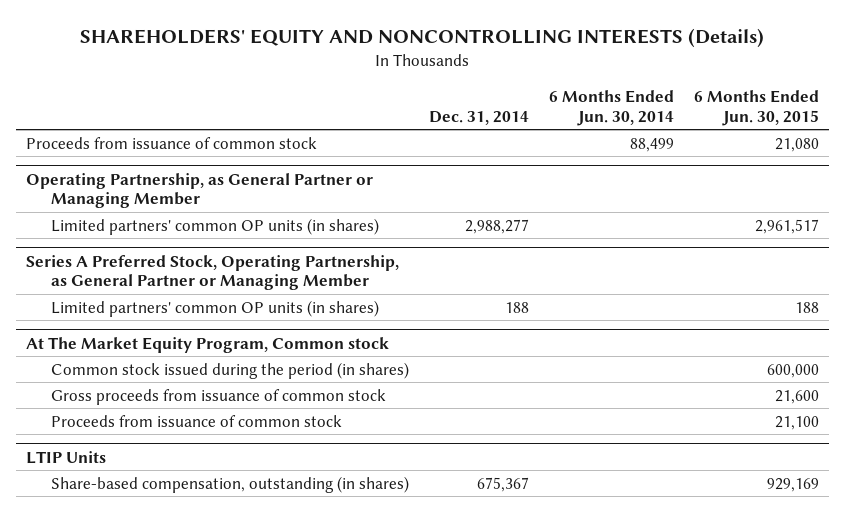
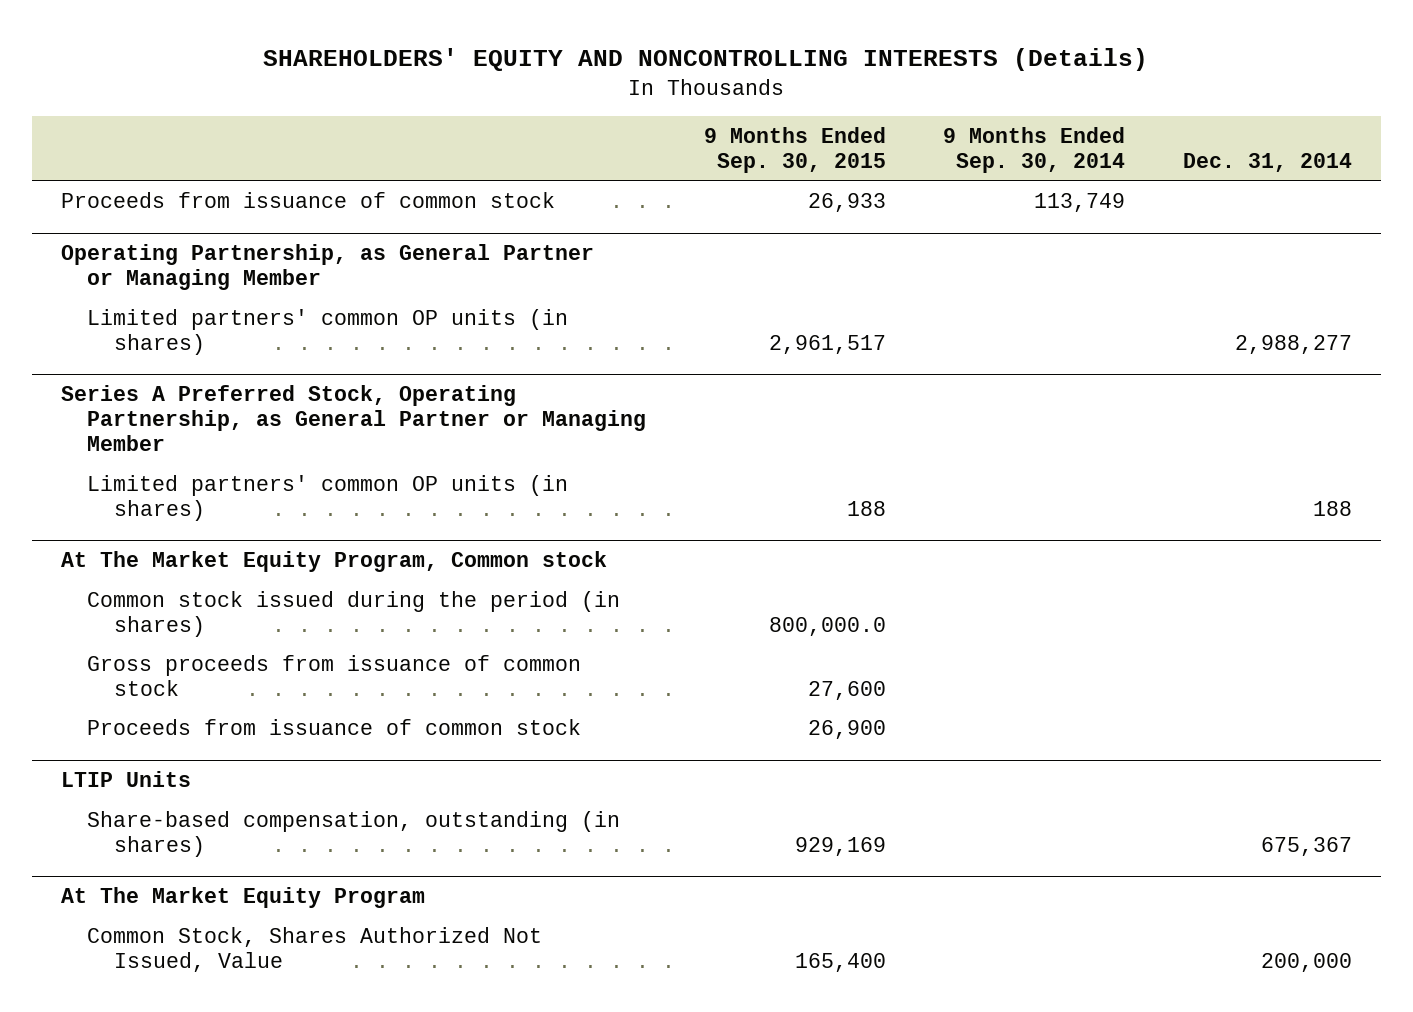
- | Dec. 31, 2014 | 6 Months Ended Jun. 30, 2014 | 6 Months Ended Jun. 30, 2015
+ | 9 Months Ended Sep. 30, 2015 | 9 Months Ended Sep. 30, 2014 | Dec. 31, 2014
+ At The Market Equity Program
+ Common Stock, Shares Authorized Not Issued, Value | 165,400 | | 200,000

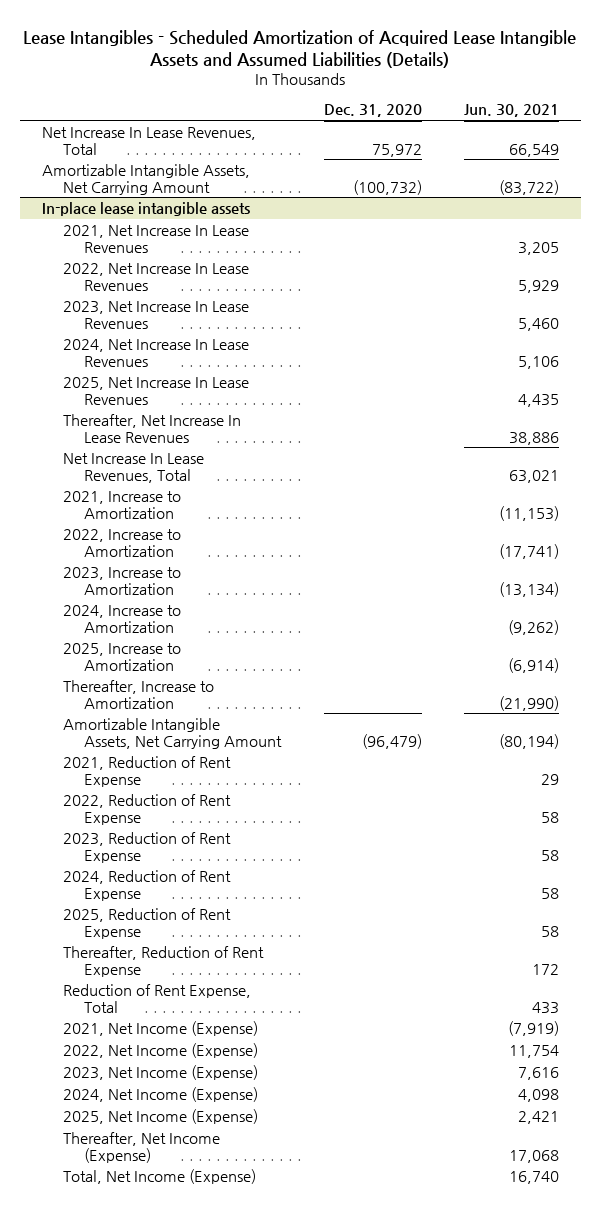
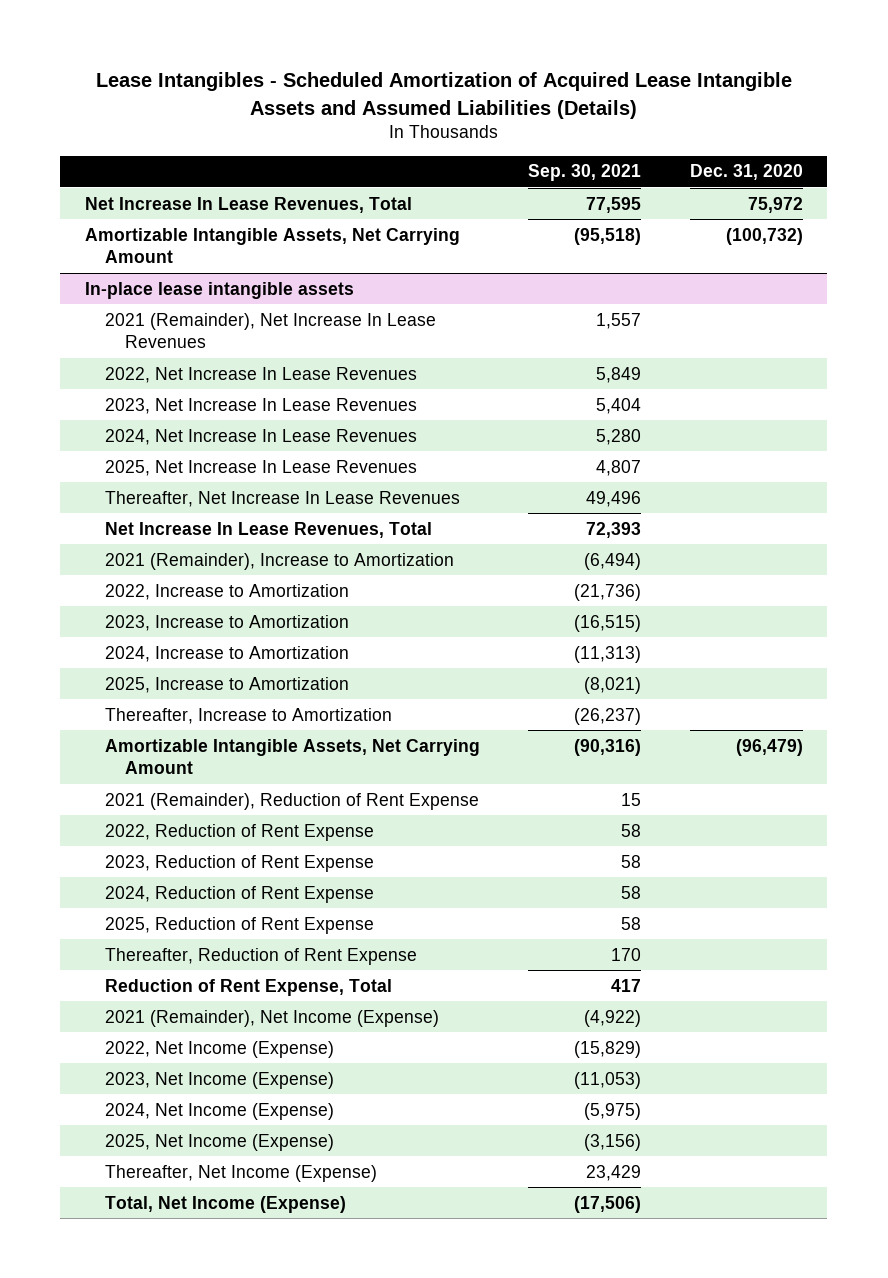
- | Dec. 31, 2020 | Jun. 30, 2021
+ | Sep. 30, 2021 | Dec. 31, 2020
@ In-place lease intangible assets
- 2021, Net Increase In Lease Revenues | | 3,205
+ 2021 (Remainder), Net Increase In Lease Revenues | 1,557 |
- 2021, Increase to Amortization | | (11,153)
+ 2021 (Remainder), Increase to Amortization | (6,494) |
- 2021, Reduction of Rent Expense | | 29
+ 2021 (Remainder), Reduction of Rent Expense | 15 |
- 2021, Net Income (Expense) | | (7,919)
+ 2021 (Remainder), Net Income (Expense) | (4,922) |

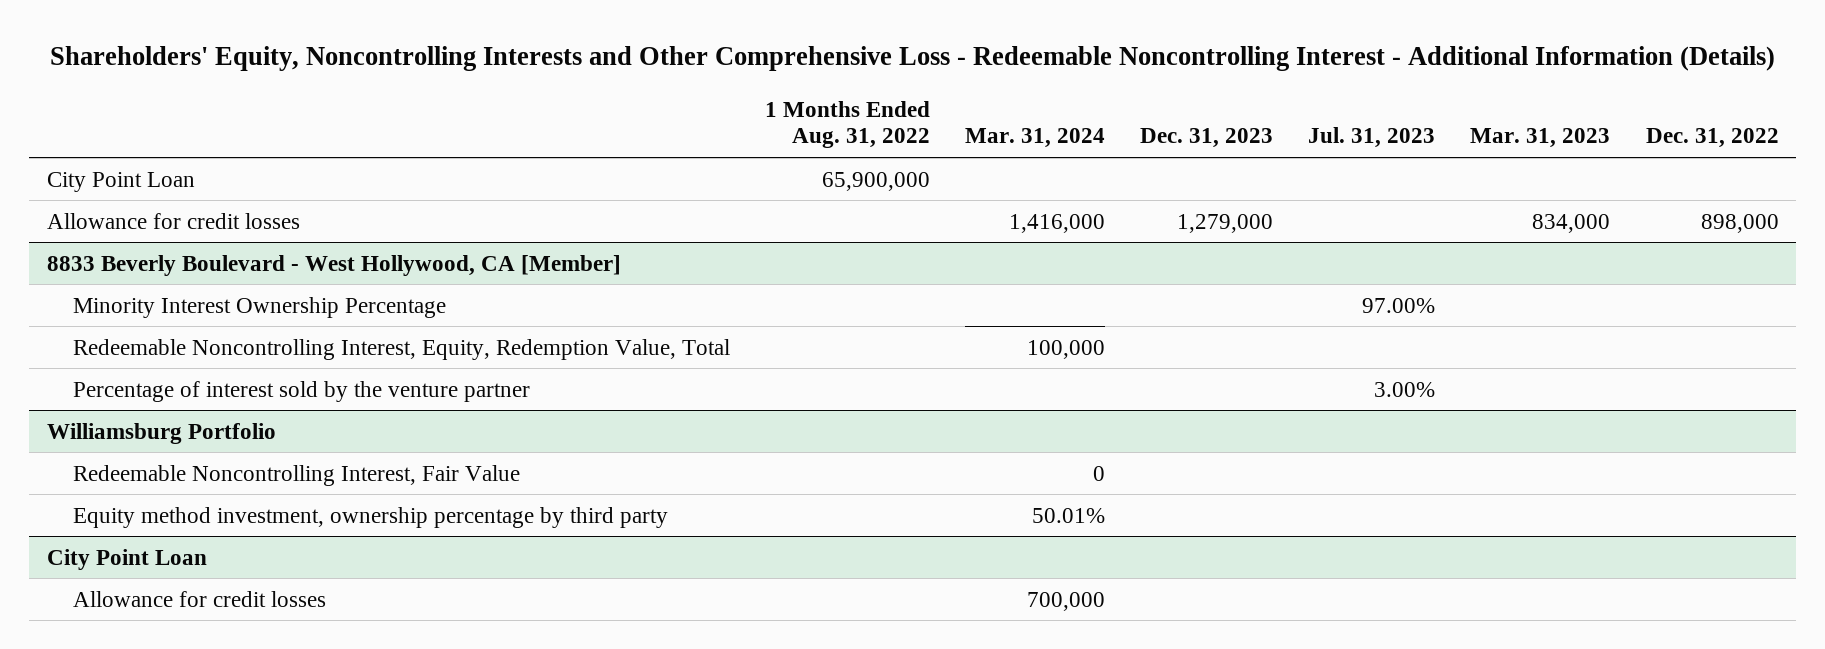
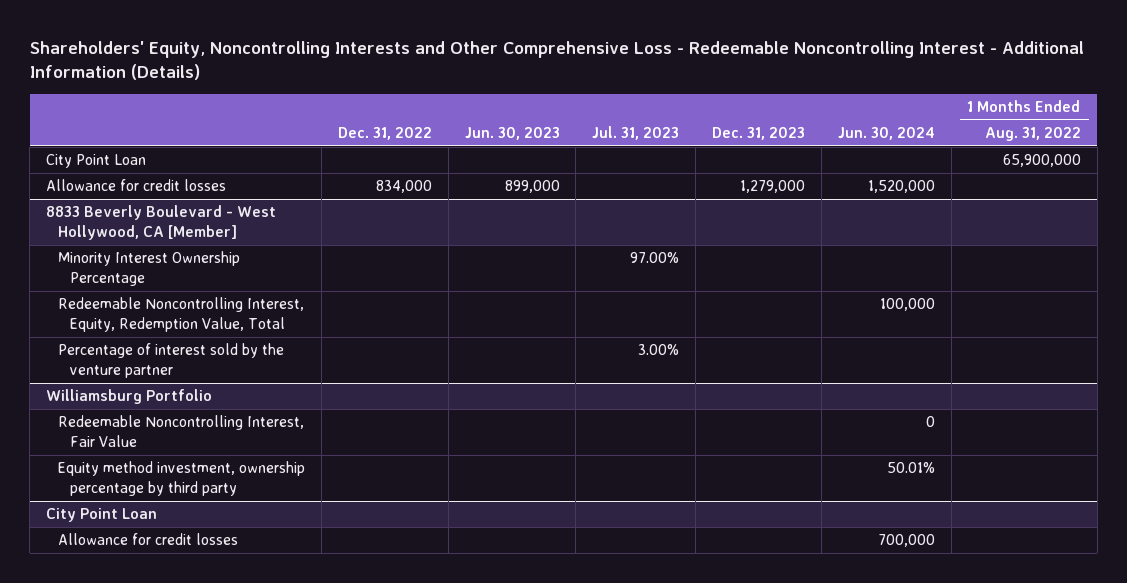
- | 1 Months Ended Aug. 31, 2022 | Mar. 31, 2024 | Dec. 31, 2023 | Jul. 31, 2023 | Mar. 31, 2023 | Dec. 31, 2022
+ | Dec. 31, 2022 | Jun. 30, 2023 | Jul. 31, 2023 | Dec. 31, 2023 | Jun. 30, 2024 | 1 Months Ended Aug. 31, 2022
- Allowance for credit losses | | 1,416,000 | 1,279,000 | | 834,000 | 898,000
+ Allowance for credit losses | 834,000 | 899,000 | | 1,279,000 | 1,520,000 |

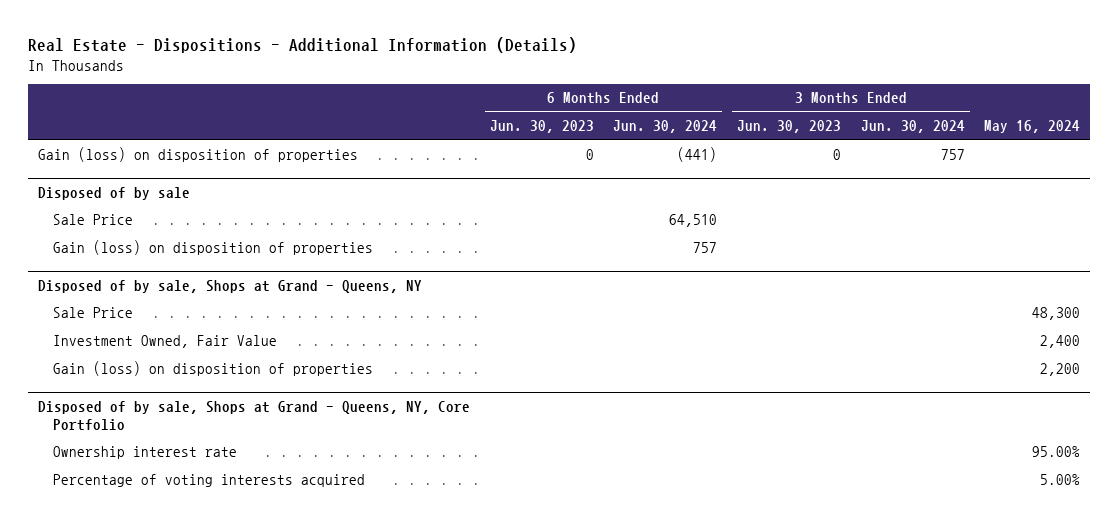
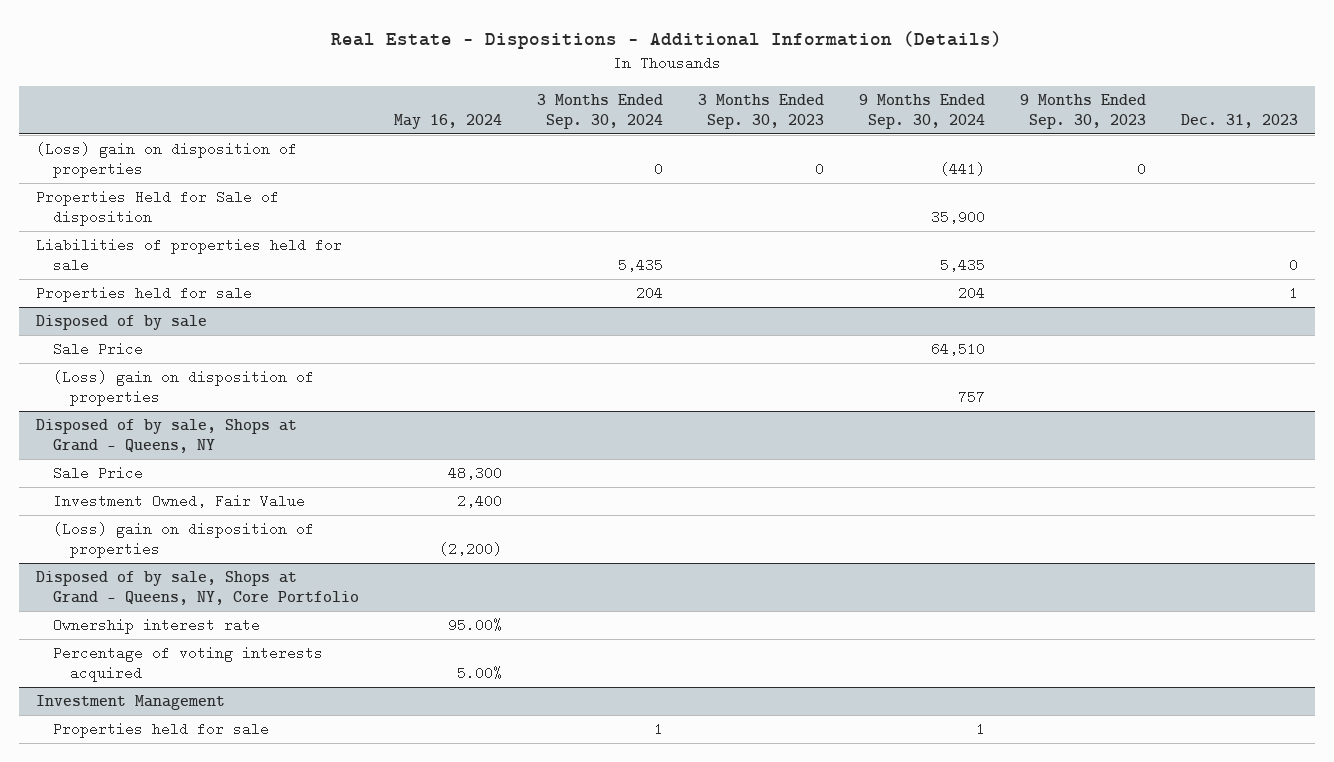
- | 6 Months Ended Jun. 30, 2023 | 6 Months Ended Jun. 30, 2024 | 3 Months Ended Jun. 30, 2023 | 3 Months Ended Jun. 30, 2024 | May 16, 2024
+ | May 16, 2024 | 3 Months Ended Sep. 30, 2024 | 3 Months Ended Sep. 30, 2023 | 9 Months Ended Sep. 30, 2024 | 9 Months Ended Sep. 30, 2023 | Dec. 31, 2023
- Gain (loss) on disposition of properties | 0 | (441) | 0 | 757 |
+ (Loss) gain on disposition of properties | | 0 | 0 | (441) | 0 |
+ Properties Held for Sale of disposition | | | | 35,900 | |
+ Liabilities of properties held for sale | | 5,435 | | 5,435 | | 0
+ Properties held for sale | | 204 | | 204 | | 1
@ Disposed of by sale
- Gain (loss) on disposition of properties | | 757 | | |
+ (Loss) gain on disposition of properties | | | | 757 | |
@ Disposed of by sale, Shops at Grand - Queens, NY
- Gain (loss) on disposition of properties | | | | | 2,200
+ (Loss) gain on disposition of properties | (2,200) | | | | |
+ Investment Management
+ Properties held for sale | | 1 | | 1 | |

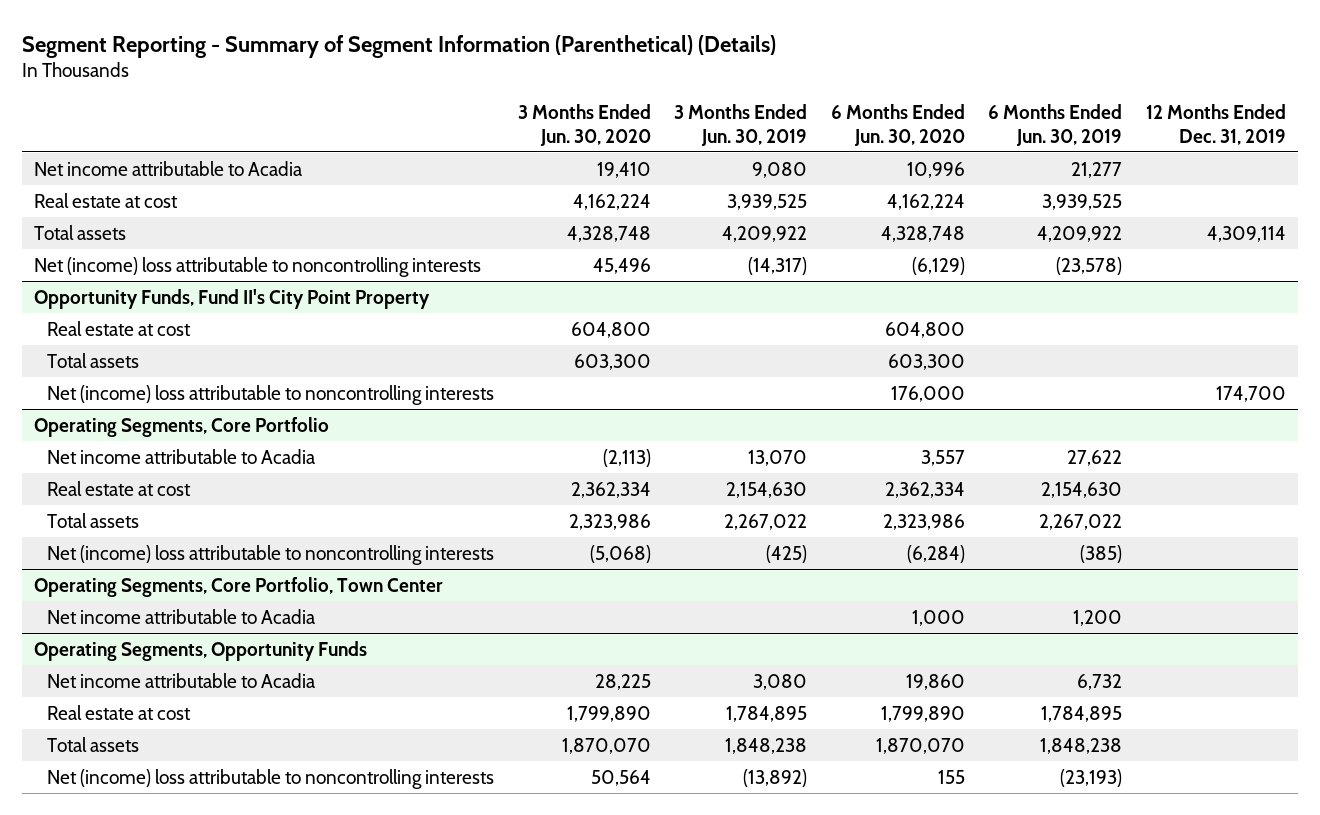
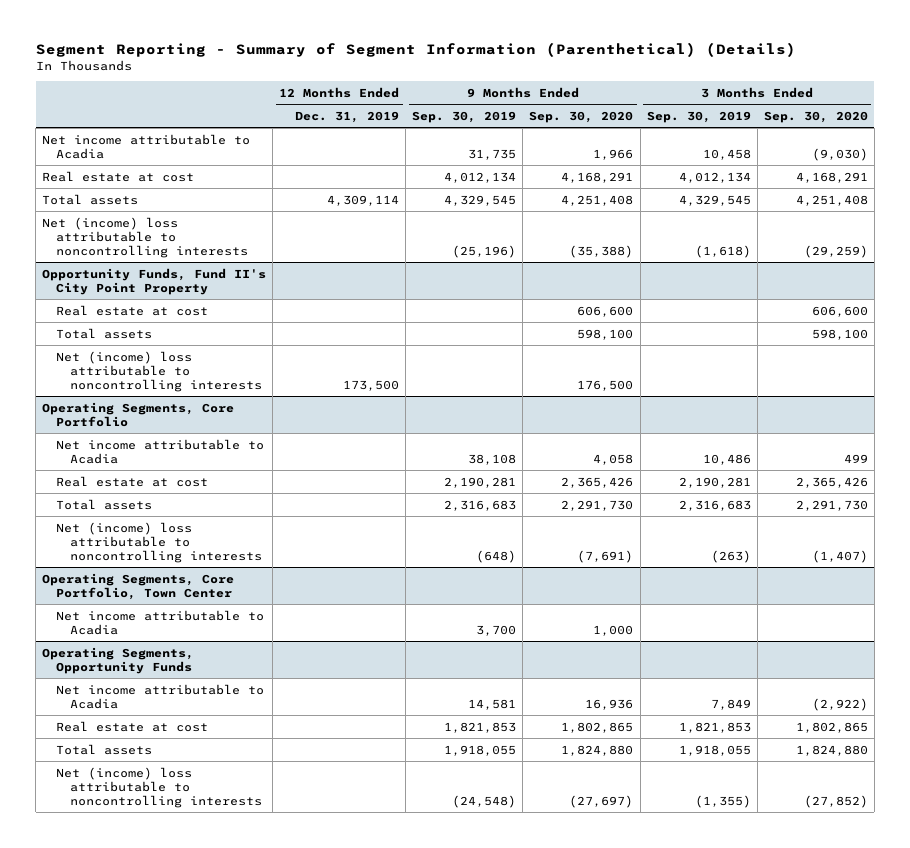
- | 3 Months Ended Jun. 30, 2020 | 3 Months Ended Jun. 30, 2019 | 6 Months Ended Jun. 30, 2020 | 6 Months Ended Jun. 30, 2019 | 12 Months Ended Dec. 31, 2019
+ | 12 Months Ended Dec. 31, 2019 | 9 Months Ended Sep. 30, 2019 | 9 Months Ended Sep. 30, 2020 | 3 Months Ended Sep. 30, 2019 | 3 Months Ended Sep. 30, 2020
@ Opportunity Funds, Fund II's City Point Property
- Net (income) loss attributable to noncontrolling interests | | | 176,000 | | 174,700
+ Net (income) loss attributable to noncontrolling interests | 173,500 | | 176,500 | |

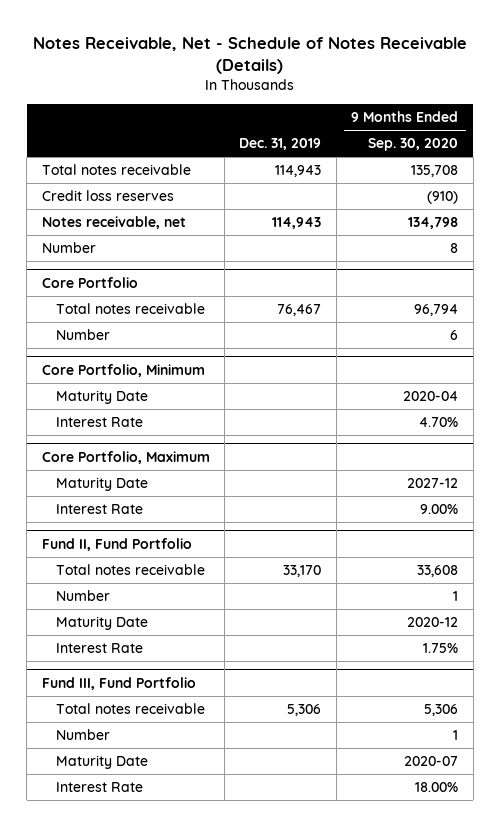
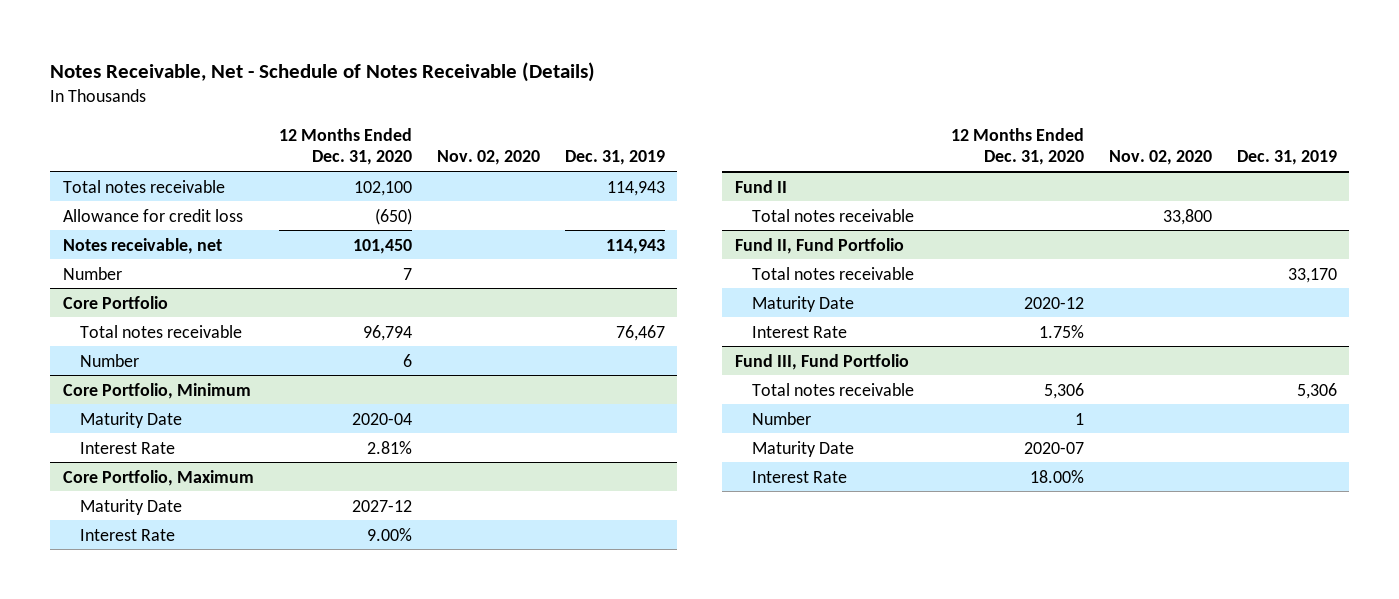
- | Dec. 31, 2019 | 9 Months Ended Sep. 30, 2020
+ | 12 Months Ended Dec. 31, 2020 | Nov. 02, 2020 | Dec. 31, 2019
- Credit loss reserves | | (910)
+ Allowance for credit loss | (650) | |
+ Fund II
+ Total notes receivable | | 33,800 |
@ Fund II, Fund Portfolio
- Number | | 1

